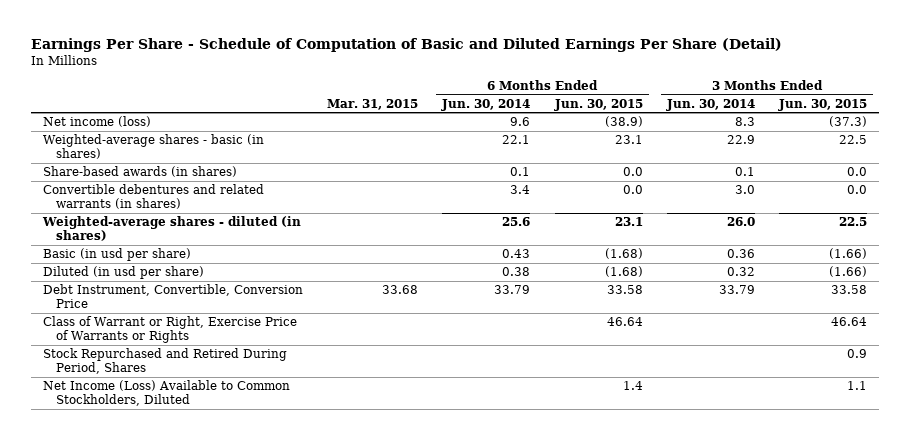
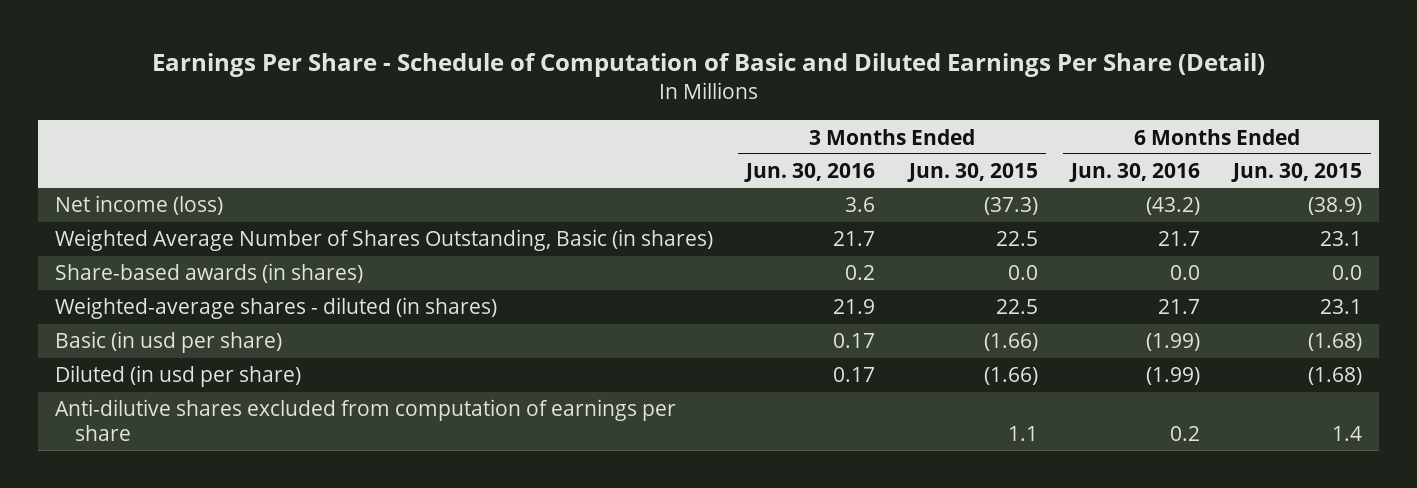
- | Mar. 31, 2015 | 6 Months Ended Jun. 30, 2014 | 6 Months Ended Jun. 30, 2015 | 3 Months Ended Jun. 30, 2014 | 3 Months Ended Jun. 30, 2015
+ | 3 Months Ended Jun. 30, 2016 | 3 Months Ended Jun. 30, 2015 | 6 Months Ended Jun. 30, 2016 | 6 Months Ended Jun. 30, 2015
- Weighted-average shares - basic (in shares) | | 22.1 | 23.1 | 22.9 | 22.5
+ Weighted Average Number of Shares Outstanding, Basic (in shares) | 21.7 | 22.5 | 21.7 | 23.1
- Convertible debentures and related warrants (in shares) | | 3.4 | 0.0 | 3.0 | 0.0
- Debt Instrument, Convertible, Conversion Price | 33.68 | 33.79 | 33.58 | 33.79 | 33.58
- Class of Warrant or Right, Exercise Price of Warrants or Rights | | | 46.64 | | 46.64
- Stock Repurchased and Retired During Period, Shares | | | | | 0.9
- Net Income (Loss) Available to Common Stockholders, Diluted | | | 1.4 | | 1.1
+ Anti-dilutive shares excluded from computation of earnings per share | | 1.1 | 0.2 | 1.4

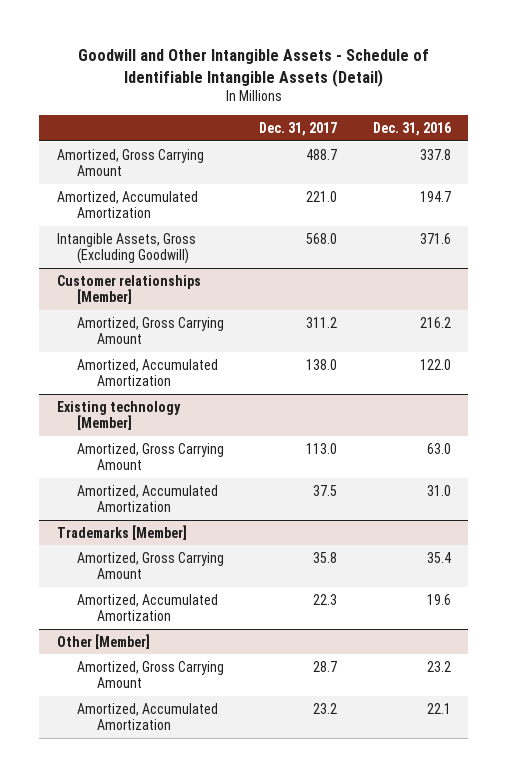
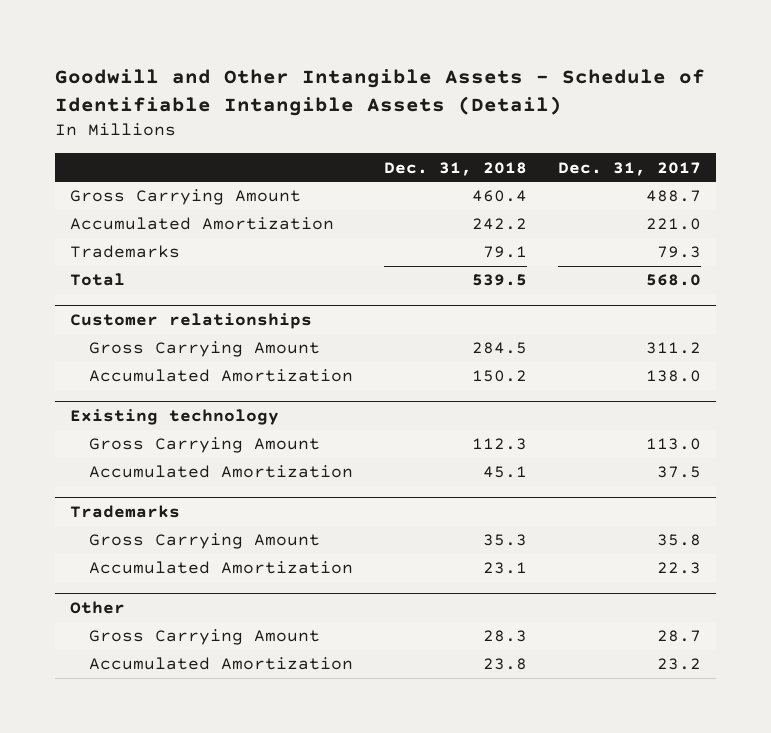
- | Dec. 31, 2017 | Dec. 31, 2016
+ | Dec. 31, 2018 | Dec. 31, 2017
- Amortized, Gross Carrying Amount | 488.7 | 337.8
- Amortized, Accumulated Amortization | 221.0 | 194.7
- Intangible Assets, Gross (Excluding Goodwill) | 568.0 | 371.6
- Customer relationships [Member]
- Amortized, Gross Carrying Amount | 311.2 | 216.2
- Amortized, Accumulated Amortization | 138.0 | 122.0
- Existing technology [Member]
- Amortized, Gross Carrying Amount | 113.0 | 63.0
- Amortized, Accumulated Amortization | 37.5 | 31.0
- Trademarks [Member]
- Amortized, Gross Carrying Amount | 35.8 | 35.4
- Amortized, Accumulated Amortization | 22.3 | 19.6
- Other [Member]
- Amortized, Gross Carrying Amount | 28.7 | 23.2
- Amortized, Accumulated Amortization | 23.2 | 22.1
+ Gross Carrying Amount | 460.4 | 488.7
+ Accumulated Amortization | 242.2 | 221.0
+ Trademarks | 79.1 | 79.3
+ Total | 539.5 | 568.0
+ Customer relationships
+ Gross Carrying Amount | 284.5 | 311.2
+ Accumulated Amortization | 150.2 | 138.0
+ Existing technology
+ Gross Carrying Amount | 112.3 | 113.0
+ Accumulated Amortization | 45.1 | 37.5
+ Trademarks
+ Gross Carrying Amount | 35.3 | 35.8
+ Accumulated Amortization | 23.1 | 22.3
+ Other
+ Gross Carrying Amount | 28.3 | 28.7
+ Accumulated Amortization | 23.8 | 23.2

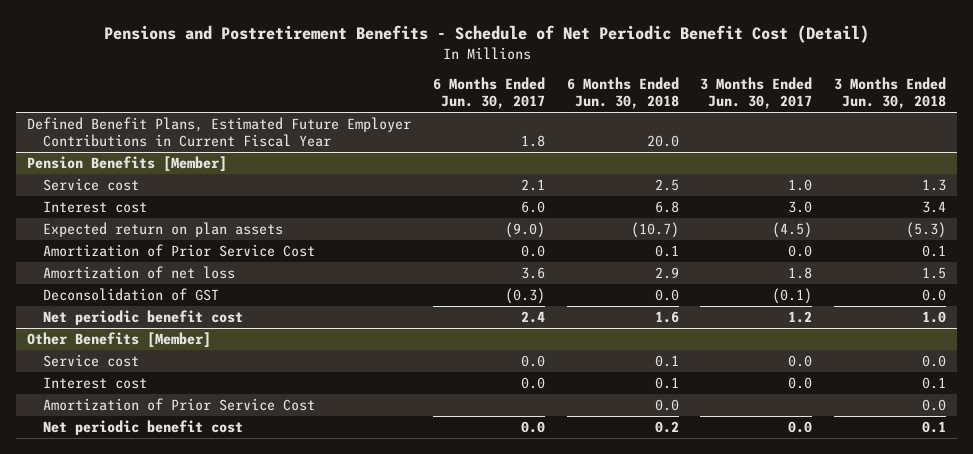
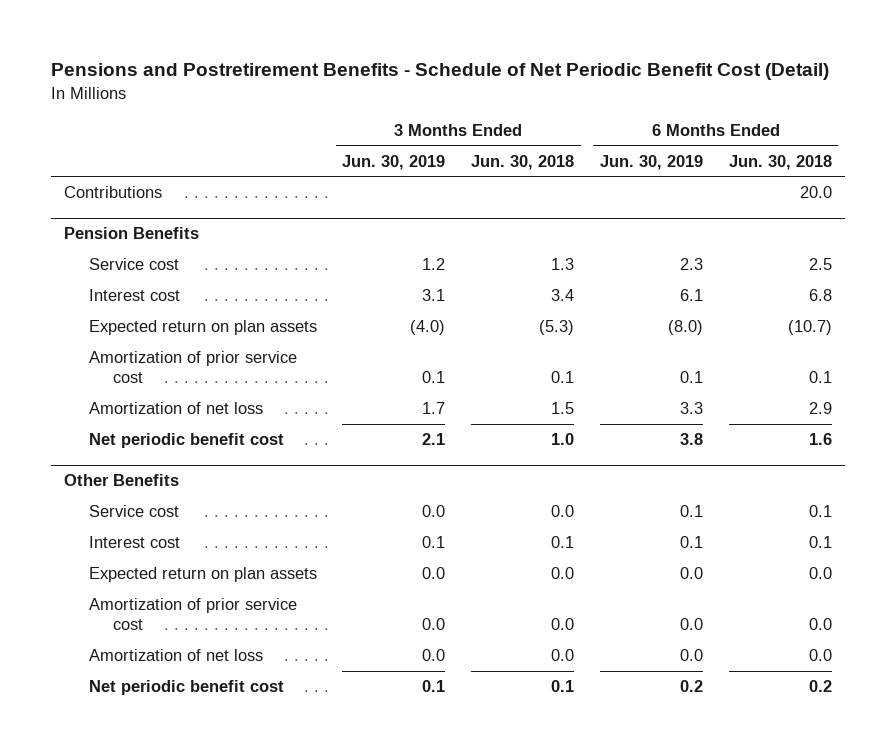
- | 6 Months Ended Jun. 30, 2017 | 6 Months Ended Jun. 30, 2018 | 3 Months Ended Jun. 30, 2017 | 3 Months Ended Jun. 30, 2018
+ | 3 Months Ended Jun. 30, 2019 | 3 Months Ended Jun. 30, 2018 | 6 Months Ended Jun. 30, 2019 | 6 Months Ended Jun. 30, 2018
- Defined Benefit Plans, Estimated Future Employer Contributions in Current Fiscal Year | 1.8 | 20.0 | |
- Pension Benefits [Member]
+ Contributions | | | | 20.0
+ Pension Benefits
- Amortization of Prior Service Cost | 0.0 | 0.1 | 0.0 | 0.1
+ Amortization of prior service cost | 0.1 | 0.1 | 0.1 | 0.1
- Deconsolidation of GST | (0.3) | 0.0 | (0.1) | 0.0
- Other Benefits [Member]
+ Other Benefits
- Amortization of Prior Service Cost | | 0.0 | | 0.0
+ Expected return on plan assets | 0.0 | 0.0 | 0.0 | 0.0
+ Amortization of prior service cost | 0.0 | 0.0 | 0.0 | 0.0
+ Amortization of net loss | 0.0 | 0.0 | 0.0 | 0.0

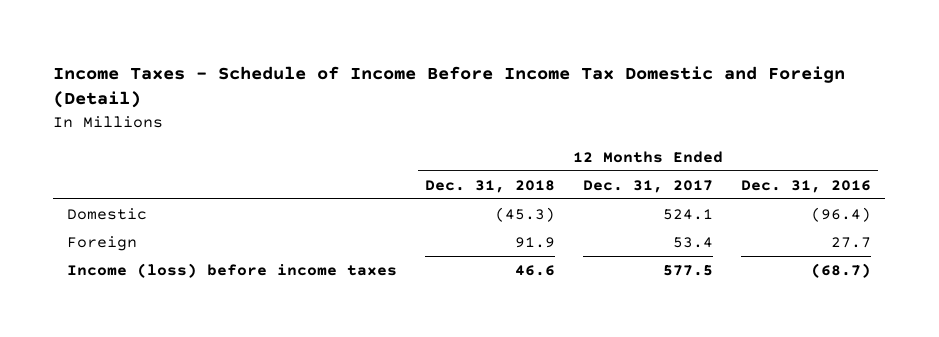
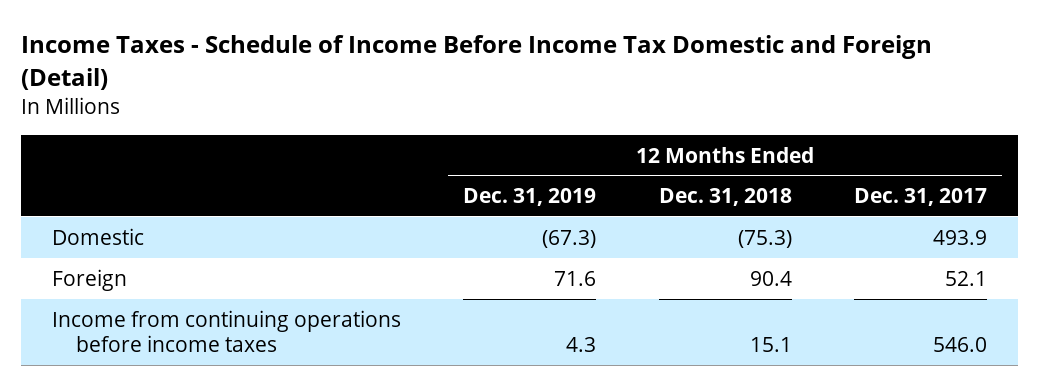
- | 12 Months Ended Dec. 31, 2018 | 12 Months Ended Dec. 31, 2017 | 12 Months Ended Dec. 31, 2016
+ | 12 Months Ended Dec. 31, 2019 | 12 Months Ended Dec. 31, 2018 | 12 Months Ended Dec. 31, 2017
- Domestic | (45.3) | 524.1 | (96.4)
- Foreign | 91.9 | 53.4 | 27.7
- Income (loss) before income taxes | 46.6 | 577.5 | (68.7)
+ Domestic | (67.3) | (75.3) | 493.9
+ Foreign | 71.6 | 90.4 | 52.1
+ Income from continuing operations before income taxes | 4.3 | 15.1 | 546.0

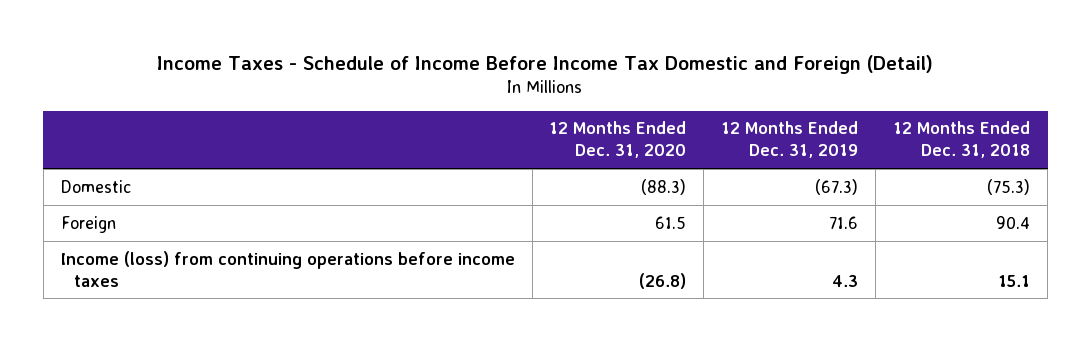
- | 12 Months Ended Dec. 31, 2019 | 12 Months Ended Dec. 31, 2018 | 12 Months Ended Dec. 31, 2017
+ | 12 Months Ended Dec. 31, 2020 | 12 Months Ended Dec. 31, 2019 | 12 Months Ended Dec. 31, 2018
- Income from continuing operations before income taxes | 4.3 | 15.1 | 546.0
+ Income (loss) from continuing operations before income taxes | (26.8) | 4.3 | 15.1

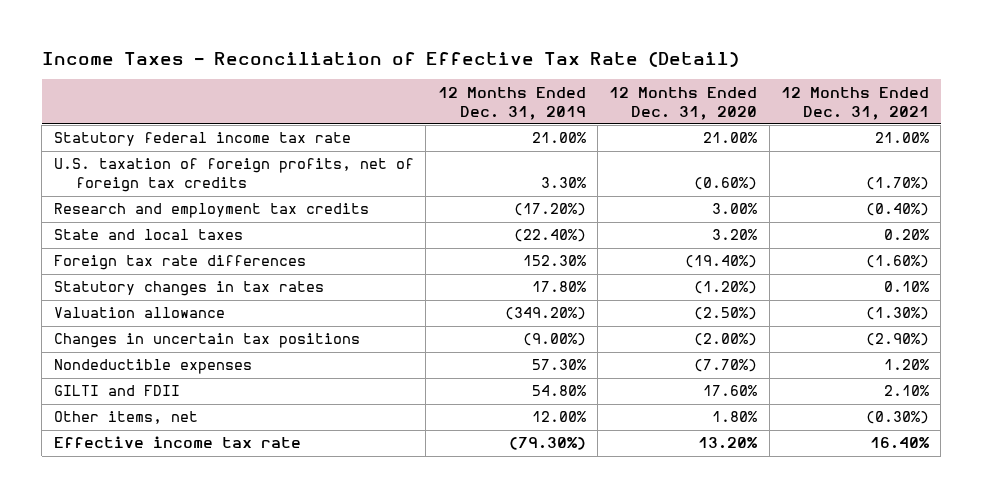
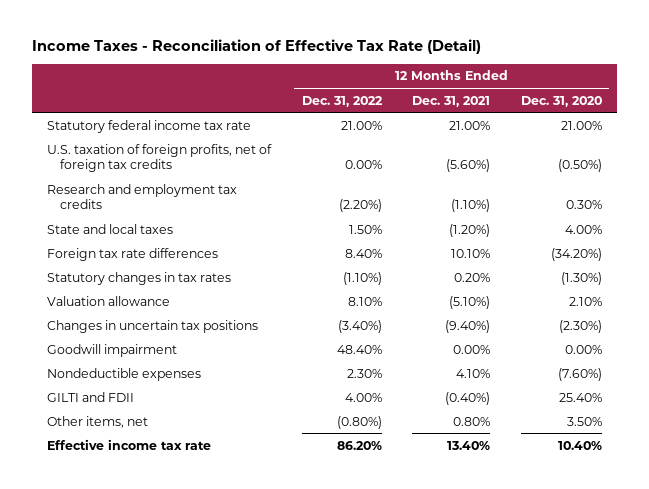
- | 12 Months Ended Dec. 31, 2019 | 12 Months Ended Dec. 31, 2020 | 12 Months Ended Dec. 31, 2021
+ | 12 Months Ended Dec. 31, 2022 | 12 Months Ended Dec. 31, 2021 | 12 Months Ended Dec. 31, 2020
- U.S. taxation of foreign profits, net of foreign tax credits | 3.30% | (0.60%) | (1.70%)
- Research and employment tax credits | (17.20%) | 3.00% | (0.40%)
- State and local taxes | (22.40%) | 3.20% | 0.20%
- Foreign tax rate differences | 152.30% | (19.40%) | (1.60%)
- Statutory changes in tax rates | 17.80% | (1.20%) | 0.10%
- Valuation allowance | (349.20%) | (2.50%) | (1.30%)
- Changes in uncertain tax positions | (9.00%) | (2.00%) | (2.90%)
- Nondeductible expenses | 57.30% | (7.70%) | 1.20%
- GILTI and FDII | 54.80% | 17.60% | 2.10%
- Other items, net | 12.00% | 1.80% | (0.30%)
- Effective income tax rate | (79.30%) | 13.20% | 16.40%
+ U.S. taxation of foreign profits, net of foreign tax credits | 0.00% | (5.60%) | (0.50%)
+ Research and employment tax credits | (2.20%) | (1.10%) | 0.30%
+ State and local taxes | 1.50% | (1.20%) | 4.00%
+ Foreign tax rate differences | 8.40% | 10.10% | (34.20%)
+ Statutory changes in tax rates | (1.10%) | 0.20% | (1.30%)
+ Valuation allowance | 8.10% | (5.10%) | 2.10%
+ Changes in uncertain tax positions | (3.40%) | (9.40%) | (2.30%)
+ Goodwill impairment | 48.40% | 0.00% | 0.00%
+ Nondeductible expenses | 2.30% | 4.10% | (7.60%)
+ GILTI and FDII | 4.00% | (0.40%) | 25.40%
+ Other items, net | (0.80%) | 0.80% | 3.50%
+ Effective income tax rate | 86.20% | 13.40% | 10.40%

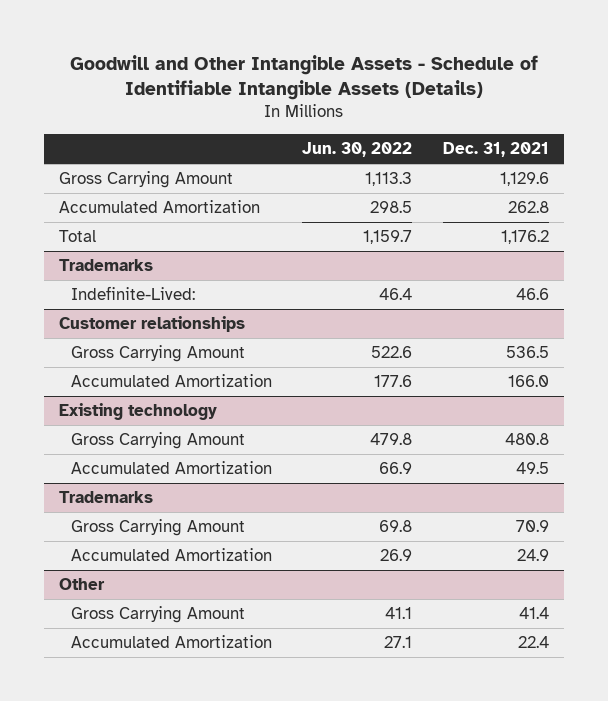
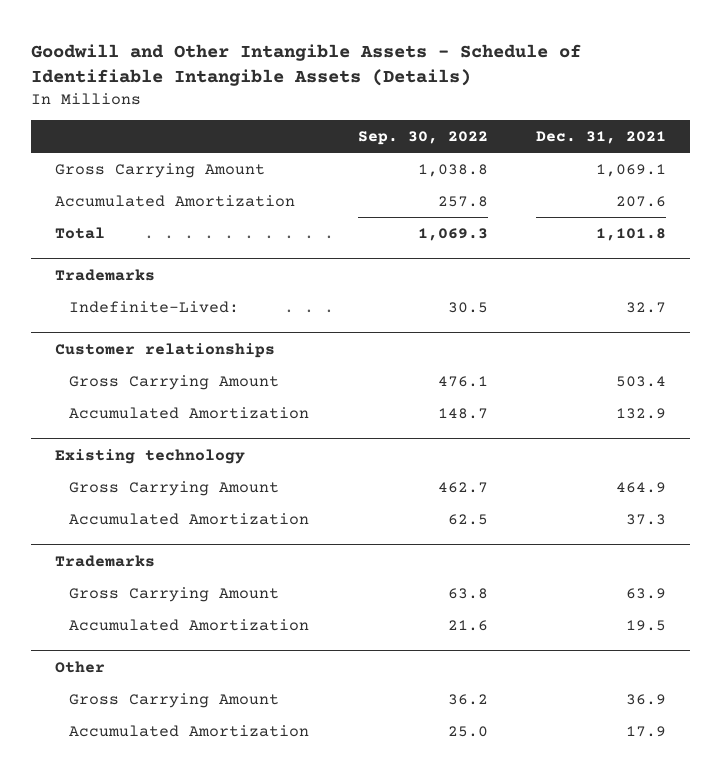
- | Jun. 30, 2022 | Dec. 31, 2021
+ | Sep. 30, 2022 | Dec. 31, 2021
- Gross Carrying Amount | 1,113.3 | 1,129.6
- Accumulated Amortization | 298.5 | 262.8
- Total | 1,159.7 | 1,176.2
+ Gross Carrying Amount | 1,038.8 | 1,069.1
+ Accumulated Amortization | 257.8 | 207.6
+ Total | 1,069.3 | 1,101.8
@ Trademarks
- Indefinite-Lived: | 46.4 | 46.6
+ Indefinite-Lived: | 30.5 | 32.7
@ Customer relationships
- Gross Carrying Amount | 522.6 | 536.5
- Accumulated Amortization | 177.6 | 166.0
+ Gross Carrying Amount | 476.1 | 503.4
+ Accumulated Amortization | 148.7 | 132.9
@ Existing technology
- Gross Carrying Amount | 479.8 | 480.8
- Accumulated Amortization | 66.9 | 49.5
+ Gross Carrying Amount | 462.7 | 464.9
+ Accumulated Amortization | 62.5 | 37.3
@ Trademarks
- Gross Carrying Amount | 69.8 | 70.9
- Accumulated Amortization | 26.9 | 24.9
+ Gross Carrying Amount | 63.8 | 63.9
+ Accumulated Amortization | 21.6 | 19.5
@ Other
- Gross Carrying Amount | 41.1 | 41.4
- Accumulated Amortization | 27.1 | 22.4
+ Gross Carrying Amount | 36.2 | 36.9
+ Accumulated Amortization | 25.0 | 17.9

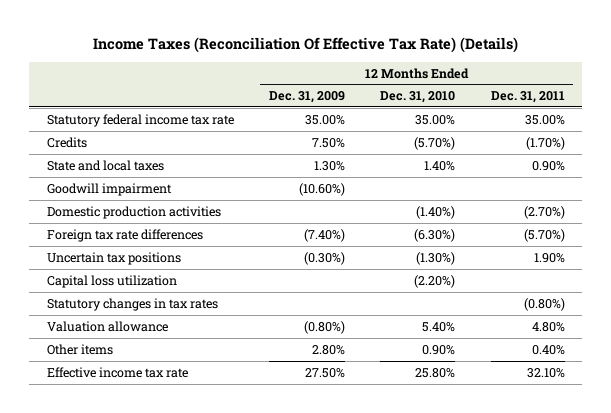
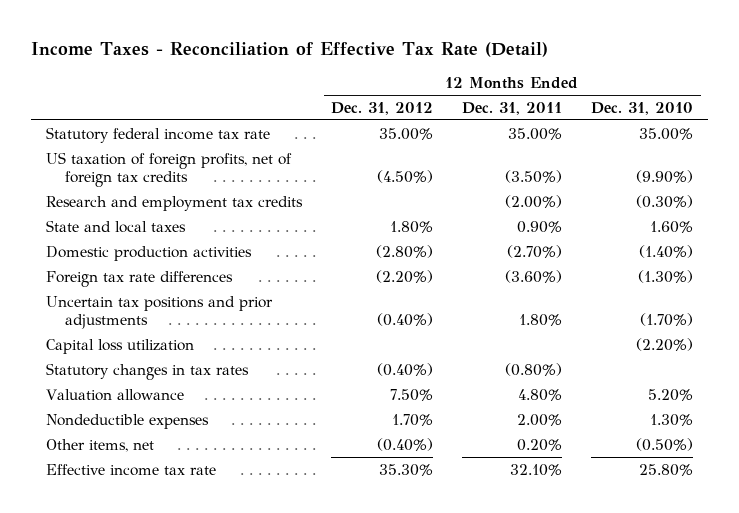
- Income Taxes (Reconciliation Of Effective Tax Rate) (Details)
+ Income Taxes - Reconciliation of Effective Tax Rate (Detail)
- | 12 Months Ended Dec. 31, 2009 | 12 Months Ended Dec. 31, 2010 | 12 Months Ended Dec. 31, 2011
+ | 12 Months Ended Dec. 31, 2012 | 12 Months Ended Dec. 31, 2011 | 12 Months Ended Dec. 31, 2010
- Credits | 7.50% | (5.70%) | (1.70%)
- State and local taxes | 1.30% | 1.40% | 0.90%
- Goodwill impairment | (10.60%) | |
+ US taxation of foreign profits, net of foreign tax credits | (4.50%) | (3.50%) | (9.90%)
+ Research and employment tax credits | | (2.00%) | (0.30%)
+ State and local taxes | 1.80% | 0.90% | 1.60%
- Foreign tax rate differences | (7.40%) | (6.30%) | (5.70%)
- Uncertain tax positions | (0.30%) | (1.30%) | 1.90%
+ Foreign tax rate differences | (2.20%) | (3.60%) | (1.30%)
+ Uncertain tax positions and prior adjustments | (0.40%) | 1.80% | (1.70%)
- Valuation allowance | (0.80%) | 5.40% | 4.80%
- Other items | 2.80% | 0.90% | 0.40%
+ Valuation allowance | 7.50% | 4.80% | 5.20%
+ Nondeductible expenses | 1.70% | 2.00% | 1.30%
+ Other items, net | (0.40%) | 0.20% | (0.50%)

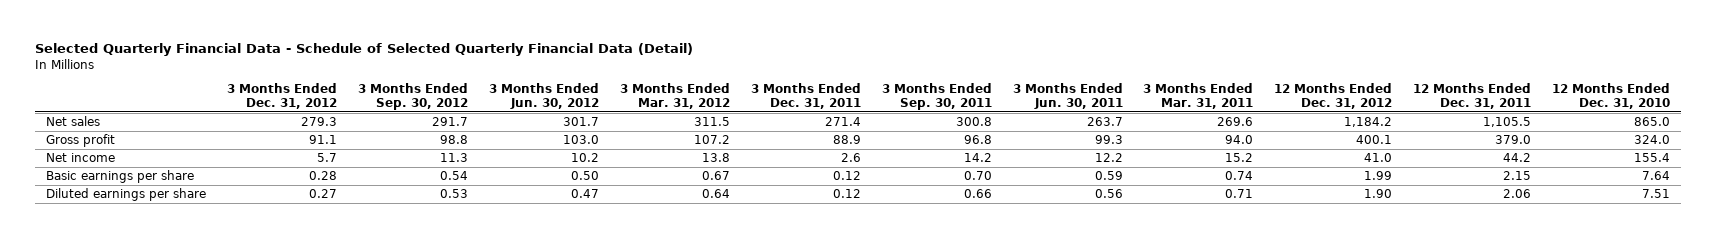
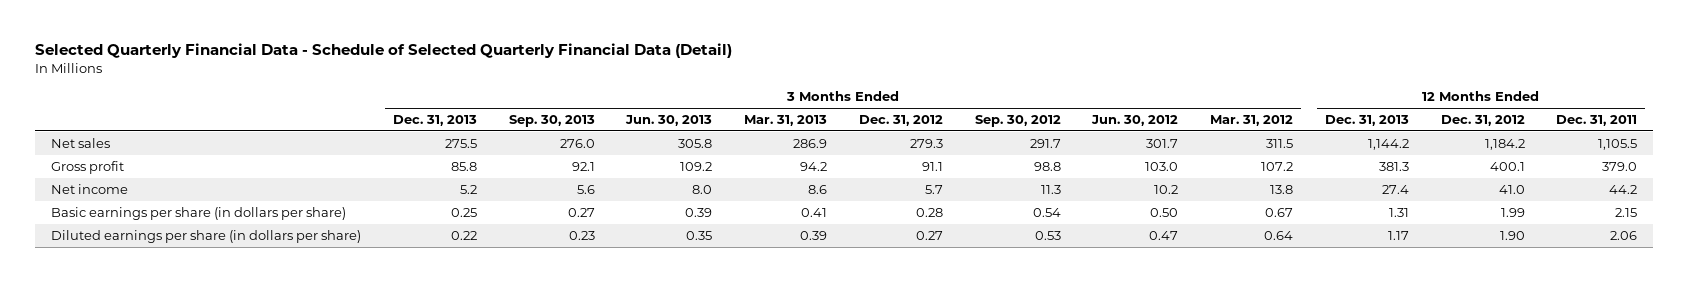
- | 3 Months Ended Dec. 31, 2012 | 3 Months Ended Sep. 30, 2012 | 3 Months Ended Jun. 30, 2012 | 3 Months Ended Mar. 31, 2012 | 3 Months Ended Dec. 31, 2011 | 3 Months Ended Sep. 30, 2011 | 3 Months Ended Jun. 30, 2011 | 3 Months Ended Mar. 31, 2011 | 12 Months Ended Dec. 31, 2012 | 12 Months Ended Dec. 31, 2011 | 12 Months Ended Dec. 31, 2010
+ | 3 Months Ended Dec. 31, 2013 | 3 Months Ended Sep. 30, 2013 | 3 Months Ended Jun. 30, 2013 | 3 Months Ended Mar. 31, 2013 | 3 Months Ended Dec. 31, 2012 | 3 Months Ended Sep. 30, 2012 | 3 Months Ended Jun. 30, 2012 | 3 Months Ended Mar. 31, 2012 | 12 Months Ended Dec. 31, 2013 | 12 Months Ended Dec. 31, 2012 | 12 Months Ended Dec. 31, 2011
- Basic earnings per share | 0.28 | 0.54 | 0.50 | 0.67 | 0.12 | 0.70 | 0.59 | 0.74 | 1.99 | 2.15 | 7.64
- Diluted earnings per share | 0.27 | 0.53 | 0.47 | 0.64 | 0.12 | 0.66 | 0.56 | 0.71 | 1.90 | 2.06 | 7.51
+ Basic earnings per share (in dollars per share) | 0.25 | 0.27 | 0.39 | 0.41 | 0.28 | 0.54 | 0.50 | 0.67 | 1.31 | 1.99 | 2.15
+ Diluted earnings per share (in dollars per share) | 0.22 | 0.23 | 0.35 | 0.39 | 0.27 | 0.53 | 0.47 | 0.64 | 1.17 | 1.90 | 2.06

